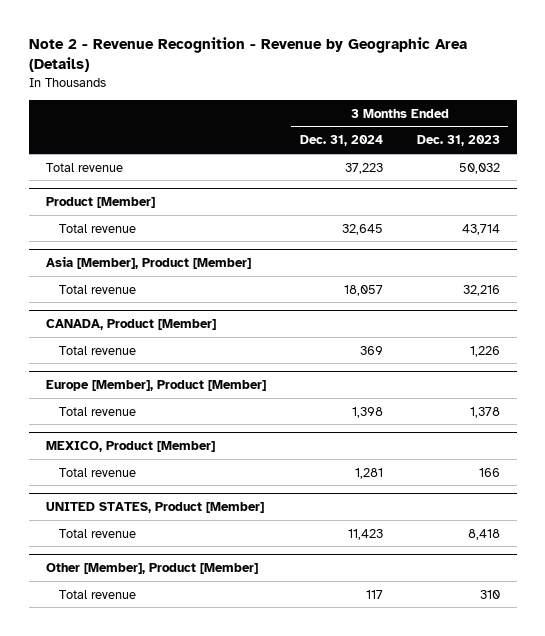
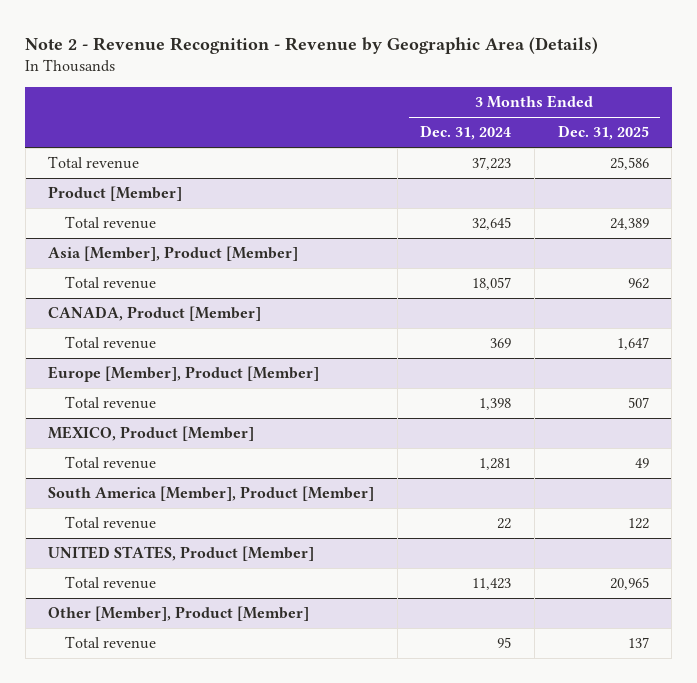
- | 3 Months Ended Dec. 31, 2024 | 3 Months Ended Dec. 31, 2023
+ | 3 Months Ended Dec. 31, 2024 | 3 Months Ended Dec. 31, 2025
+ South America [Member], Product [Member]
+ Total revenue | 22 | 122
@ Other [Member], Product [Member]
- Total revenue | 117 | 310
+ Total revenue | 95 | 137

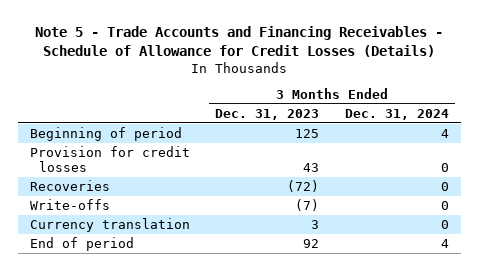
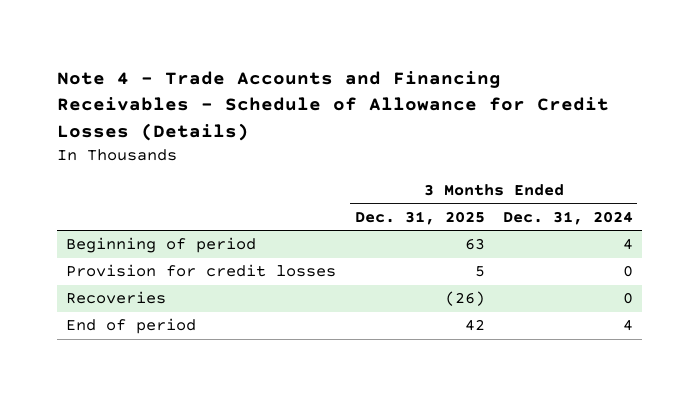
- Note 5 - Trade Accounts and Financing Receivables - Schedule of Allowance for Credit Losses (Details)
+ Note 4 - Trade Accounts and Financing Receivables - Schedule of Allowance for Credit Losses (Details)
- | 3 Months Ended Dec. 31, 2023 | 3 Months Ended Dec. 31, 2024
+ | 3 Months Ended Dec. 31, 2025 | 3 Months Ended Dec. 31, 2024
- Write-offs | (7) | 0
- Currency translation | 3 | 0

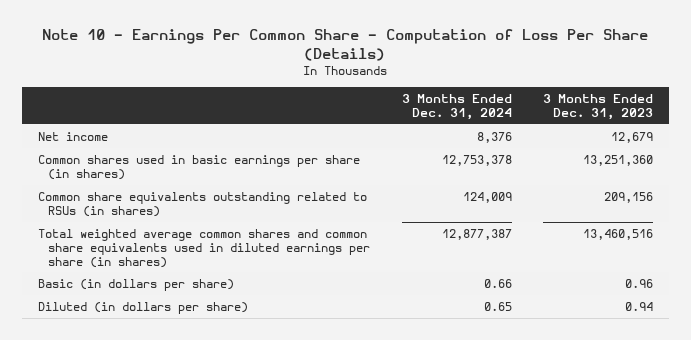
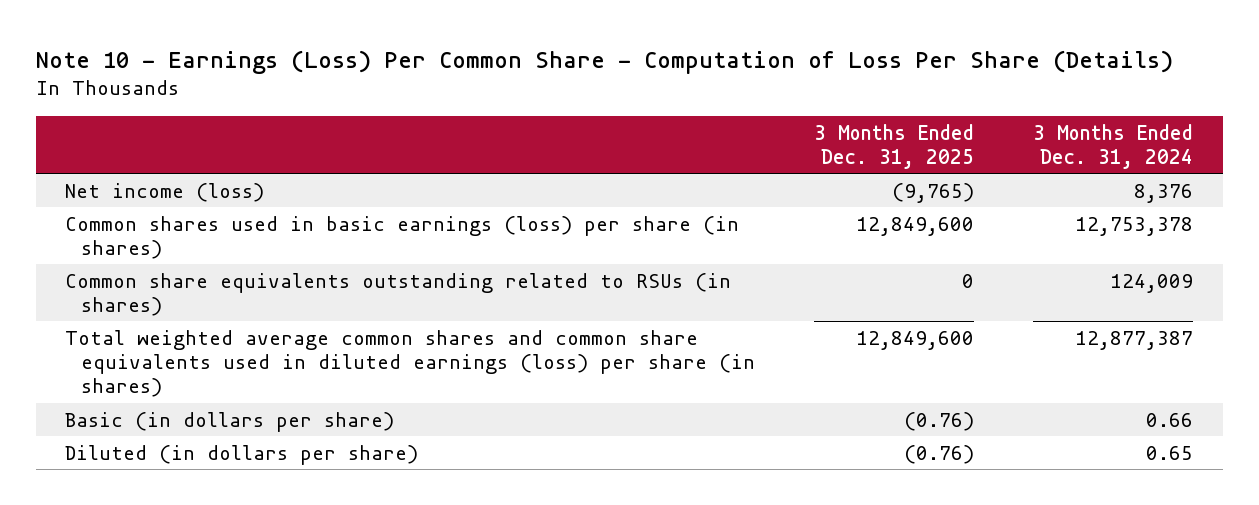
- Note 10 - Earnings Per Common Share - Computation of Loss Per Share (Details)
+ Note 10 - Earnings (Loss) Per Common Share - Computation of Loss Per Share (Details)
- | 3 Months Ended Dec. 31, 2024 | 3 Months Ended Dec. 31, 2023
+ | 3 Months Ended Dec. 31, 2025 | 3 Months Ended Dec. 31, 2024
- Net income | 8,376 | 12,679
- Common shares used in basic earnings per share (in shares) | 12,753,378 | 13,251,360
+ Net income (loss) | (9,765) | 8,376
+ Common shares used in basic earnings (loss) per share (in shares) | 12,849,600 | 12,753,378
- Total weighted average common shares and common share equivalents used in diluted earnings per share (in shares) | 12,877,387 | 13,460,516
+ Total weighted average common shares and common share equivalents used in diluted earnings (loss) per share (in shares) | 12,849,600 | 12,877,387

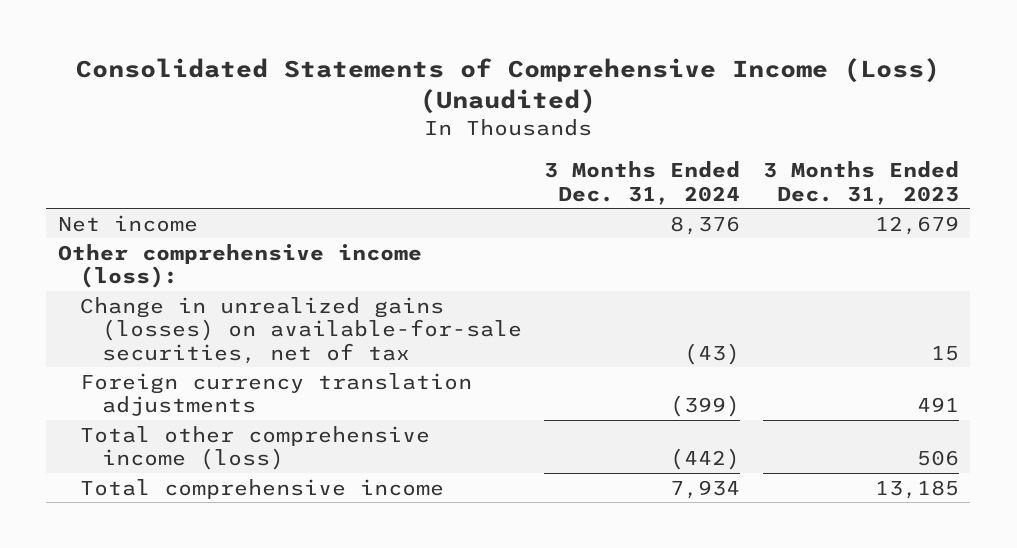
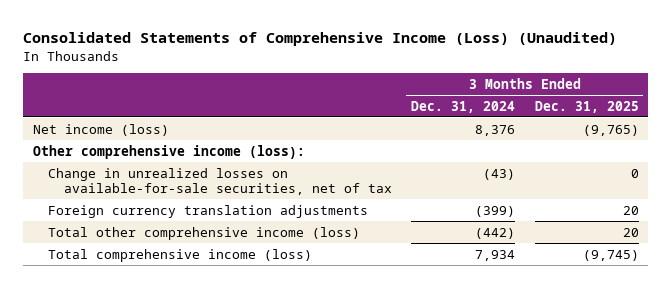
- | 3 Months Ended Dec. 31, 2024 | 3 Months Ended Dec. 31, 2023
+ | 3 Months Ended Dec. 31, 2024 | 3 Months Ended Dec. 31, 2025
- Net income | 8,376 | 12,679
+ Net income (loss) | 8,376 | (9,765)
- Change in unrealized gains (losses) on available-for-sale securities, net of tax | (43) | 15
+ Change in unrealized losses on available-for-sale securities, net of tax | (43) | 0
- Total comprehensive income | 7,934 | 13,185
+ Total comprehensive income (loss) | 7,934 | (9,745)

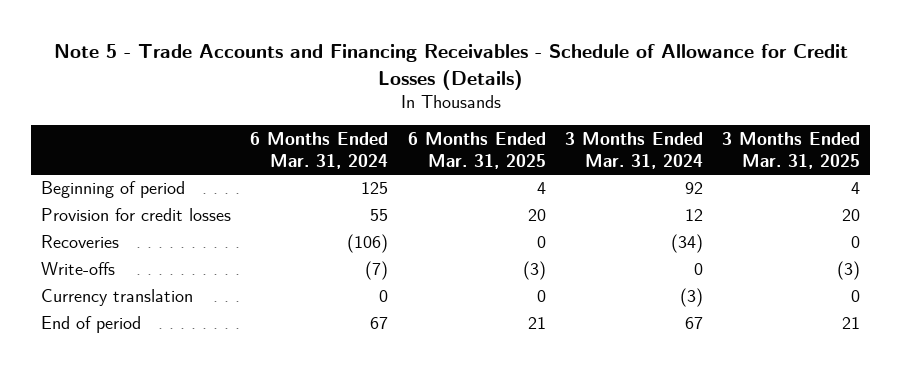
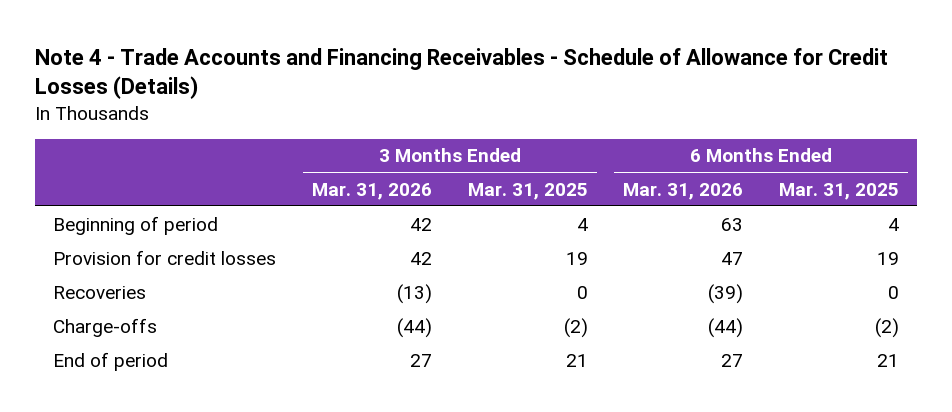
- Note 5 - Trade Accounts and Financing Receivables - Schedule of Allowance for Credit Losses (Details)
+ Note 4 - Trade Accounts and Financing Receivables - Schedule of Allowance for Credit Losses (Details)
- | 6 Months Ended Mar. 31, 2024 | 6 Months Ended Mar. 31, 2025 | 3 Months Ended Mar. 31, 2024 | 3 Months Ended Mar. 31, 2025
+ | 3 Months Ended Mar. 31, 2026 | 3 Months Ended Mar. 31, 2025 | 6 Months Ended Mar. 31, 2026 | 6 Months Ended Mar. 31, 2025
- Provision for credit losses | 55 | 20 | 12 | 20
+ Provision for credit losses | 42 | 19 | 47 | 19
- Write-offs | (7) | (3) | 0 | (3)
- Currency translation | 0 | 0 | (3) | 0
+ Charge-offs | (44) | (2) | (44) | (2)

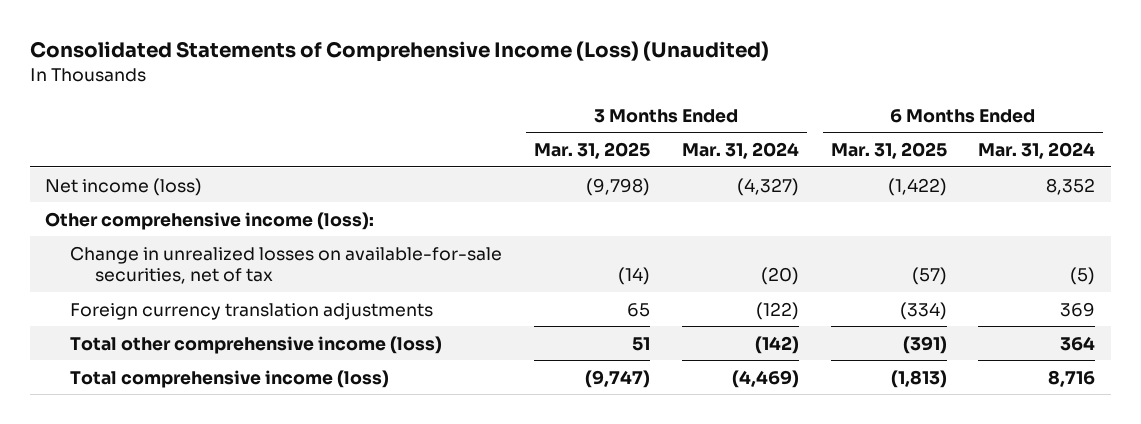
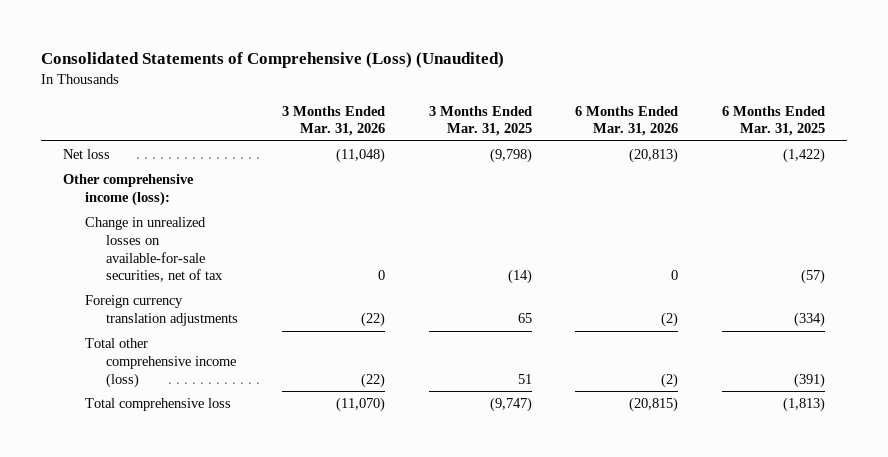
- Consolidated Statements of Comprehensive Income (Loss) (Unaudited)
+ Consolidated Statements of Comprehensive (Loss) (Unaudited)
- | 3 Months Ended Mar. 31, 2025 | 3 Months Ended Mar. 31, 2024 | 6 Months Ended Mar. 31, 2025 | 6 Months Ended Mar. 31, 2024
+ | 3 Months Ended Mar. 31, 2026 | 3 Months Ended Mar. 31, 2025 | 6 Months Ended Mar. 31, 2026 | 6 Months Ended Mar. 31, 2025
- Net income (loss) | (9,798) | (4,327) | (1,422) | 8,352
+ Net loss | (11,048) | (9,798) | (20,813) | (1,422)
- Total comprehensive income (loss) | (9,747) | (4,469) | (1,813) | 8,716
+ Total comprehensive loss | (11,070) | (9,747) | (20,815) | (1,813)

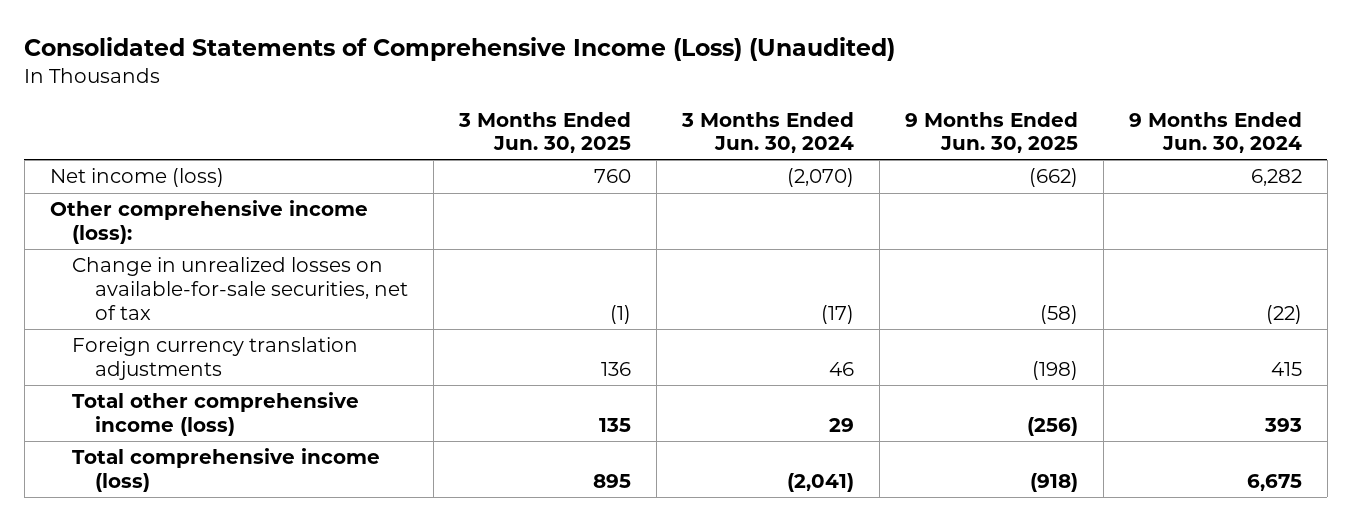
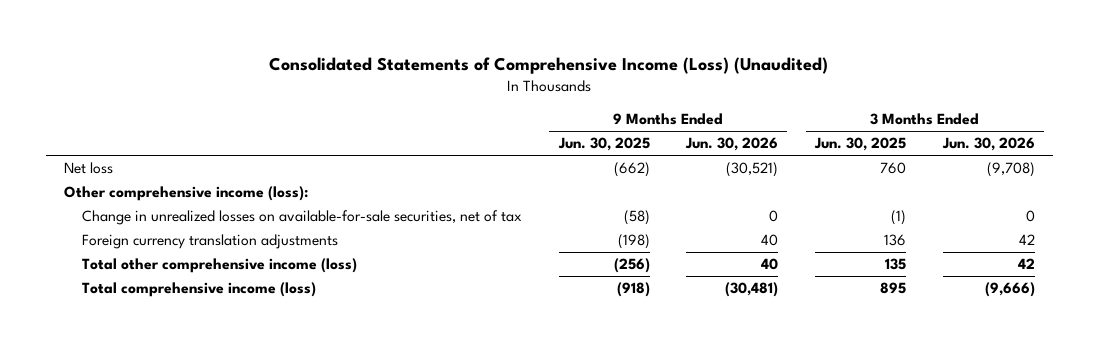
- | 3 Months Ended Jun. 30, 2025 | 3 Months Ended Jun. 30, 2024 | 9 Months Ended Jun. 30, 2025 | 9 Months Ended Jun. 30, 2024
+ | 9 Months Ended Jun. 30, 2025 | 9 Months Ended Jun. 30, 2026 | 3 Months Ended Jun. 30, 2025 | 3 Months Ended Jun. 30, 2026
- Net income (loss) | 760 | (2,070) | (662) | 6,282
+ Net loss | (662) | (30,521) | 760 | (9,708)

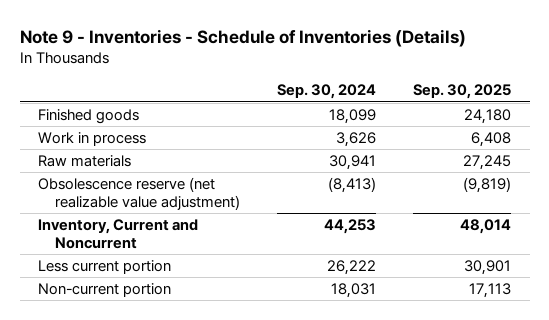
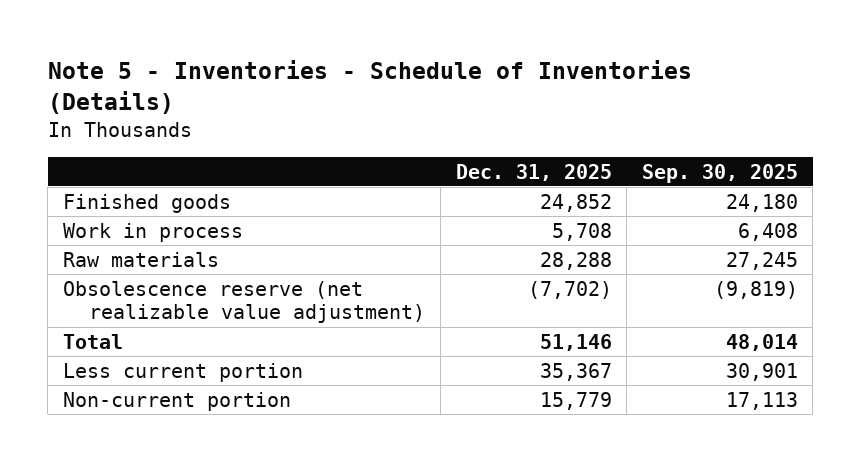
- Note 9 - Inventories - Schedule of Inventories (Details)
+ Note 5 - Inventories - Schedule of Inventories (Details)
- | Sep. 30, 2024 | Sep. 30, 2025
+ | Dec. 31, 2025 | Sep. 30, 2025
- Inventory, Current and Noncurrent | 44,253 | 48,014
+ Total | 51,146 | 48,014

